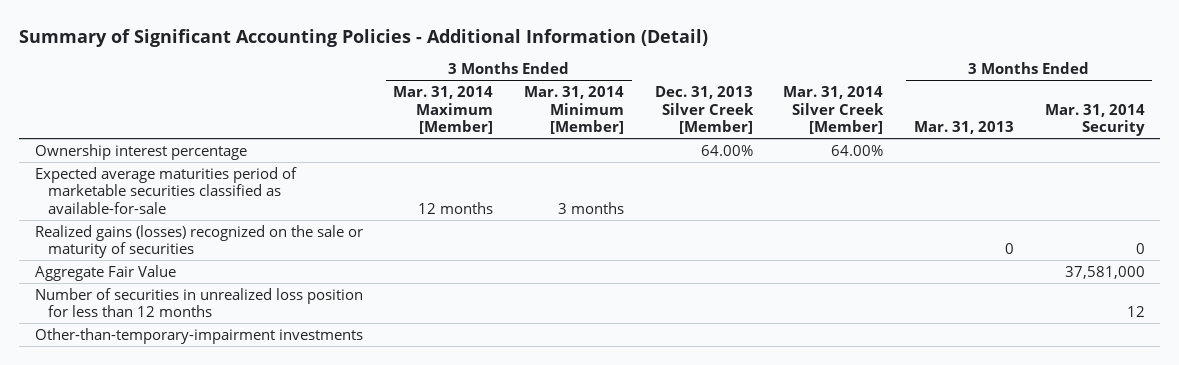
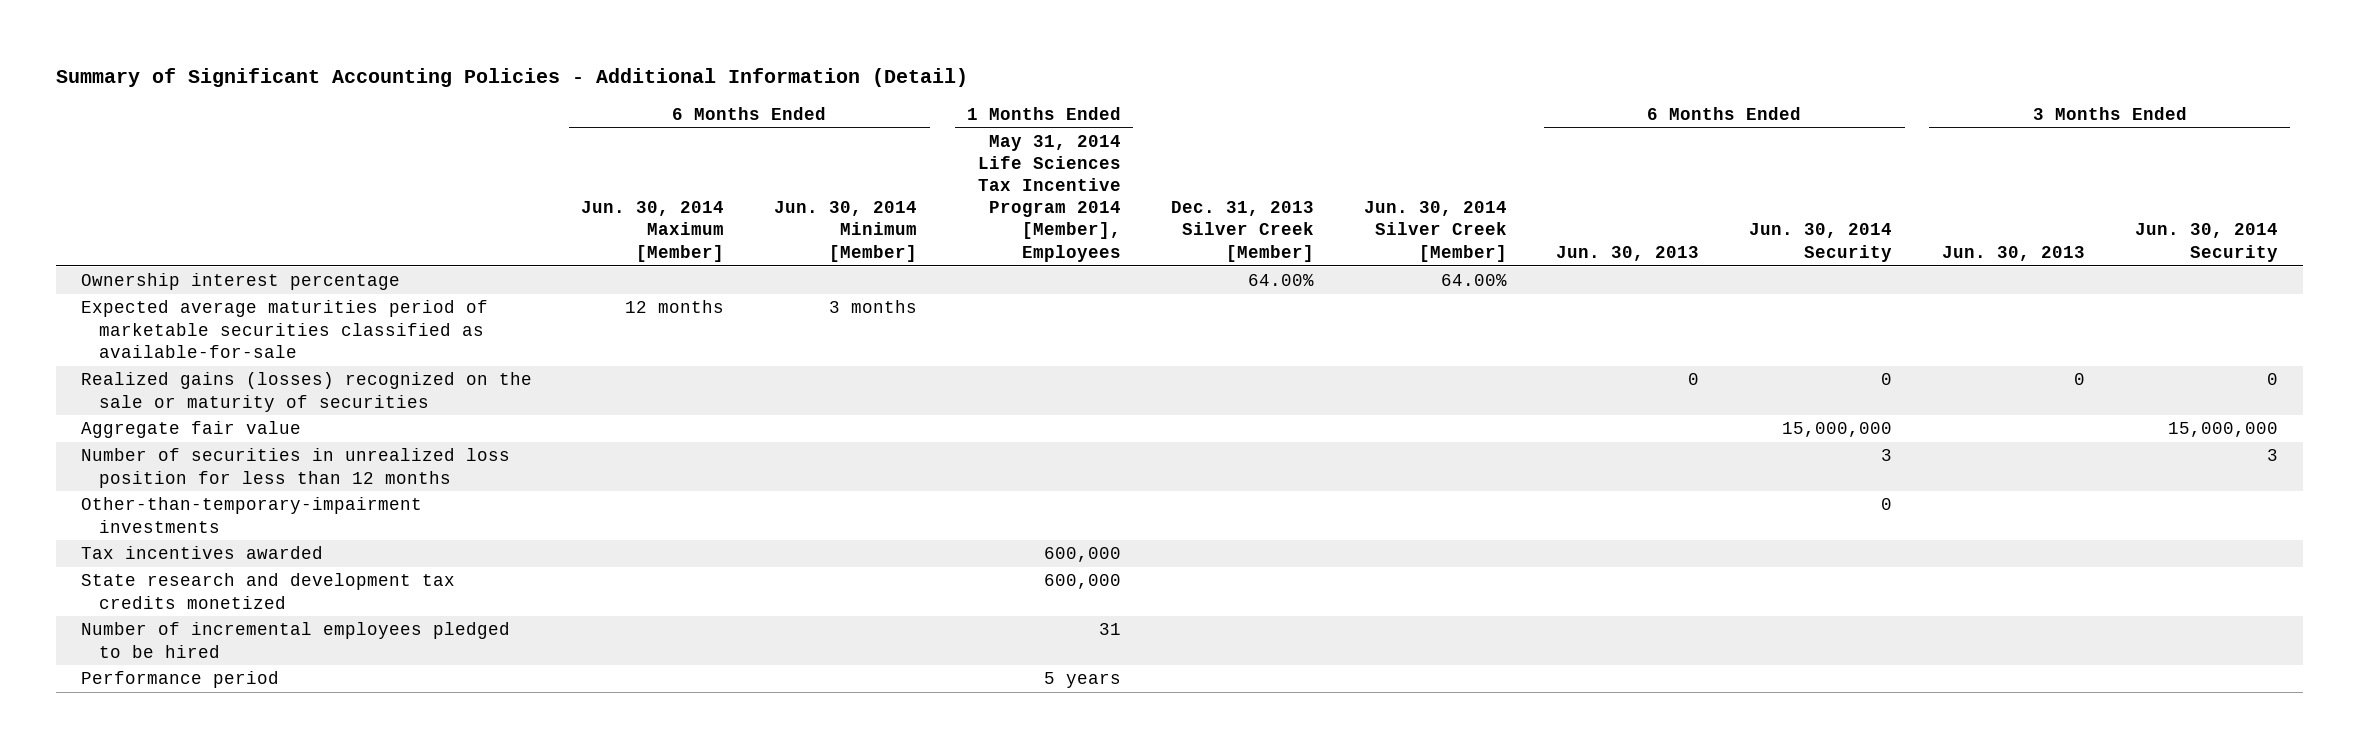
- | 3 Months Ended Mar. 31, 2014 Maximum [Member] | 3 Months Ended Mar. 31, 2014 Minimum [Member] | Dec. 31, 2013 Silver Creek [Member] | Mar. 31, 2014 Silver Creek [Member] | 3 Months Ended Mar. 31, 2013 | 3 Months Ended Mar. 31, 2014 Security
+ | 6 Months Ended Jun. 30, 2014 Maximum [Member] | 6 Months Ended Jun. 30, 2014 Minimum [Member] | 1 Months Ended May 31, 2014 Life Sciences Tax Incentive Program 2014 [Member], Employees | Dec. 31, 2013 Silver Creek [Member] | Jun. 30, 2014 Silver Creek [Member] | 6 Months Ended Jun. 30, 2013 | 6 Months Ended Jun. 30, 2014 Security | 3 Months Ended Jun. 30, 2013 | 3 Months Ended Jun. 30, 2014 Security
- Aggregate Fair Value | | | | | | 37,581,000
+ Aggregate fair value | | | | | | | 15,000,000 | | 15,000,000
+ Tax incentives awarded | | | 600,000 | | | | | |
+ State research and development tax credits monetized | | | 600,000 | | | | | |
+ Number of incremental employees pledged to be hired | | | 31 | | | | | |
+ Performance period | | | 5 years | | | | | |

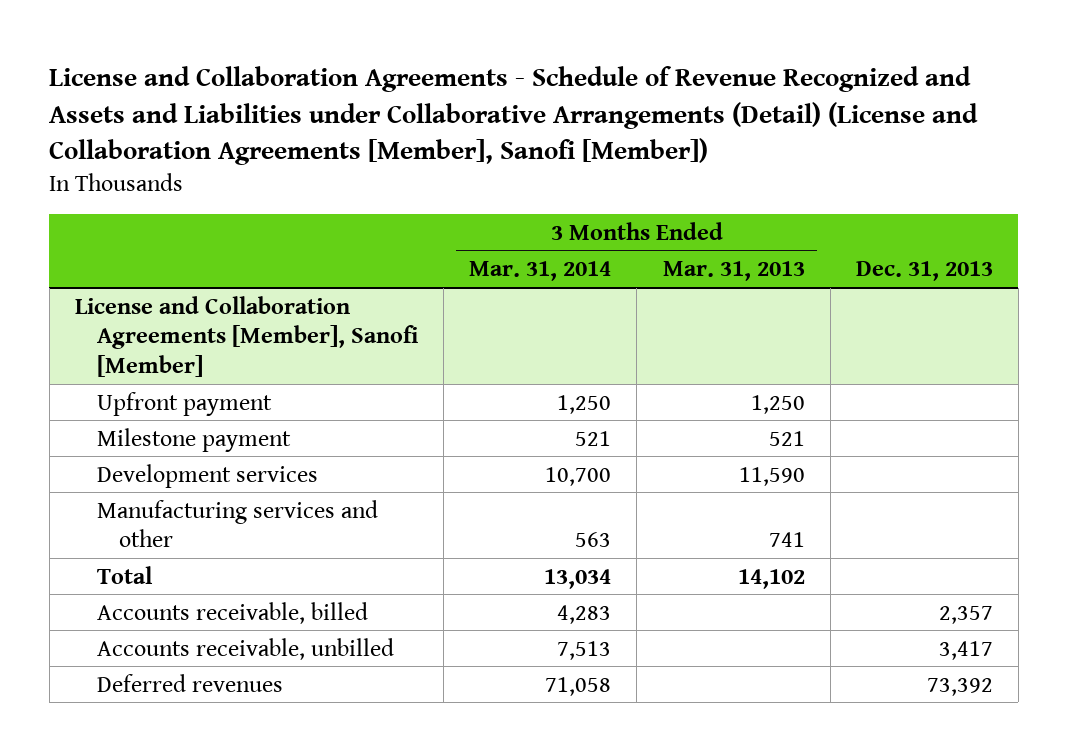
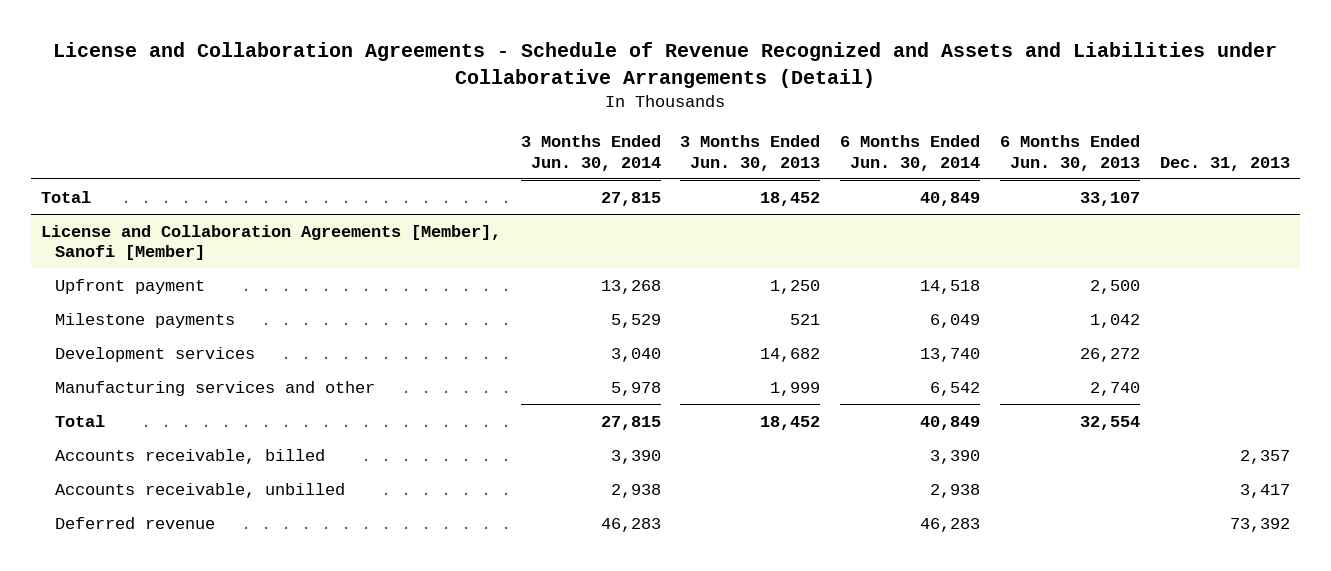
- License and Collaboration Agreements - Schedule of Revenue Recognized and Assets and Liabilities under Collaborative Arrangements (Detail) (License and Collaboration Agreements [Member], Sanofi [Member])
+ License and Collaboration Agreements - Schedule of Revenue Recognized and Assets and Liabilities under Collaborative Arrangements (Detail)
- | 3 Months Ended Mar. 31, 2014 | 3 Months Ended Mar. 31, 2013 | Dec. 31, 2013
+ | 3 Months Ended Jun. 30, 2014 | 3 Months Ended Jun. 30, 2013 | 6 Months Ended Jun. 30, 2014 | 6 Months Ended Jun. 30, 2013 | Dec. 31, 2013
+ Total | 27,815 | 18,452 | 40,849 | 33,107 |
@ License and Collaboration Agreements [Member], Sanofi [Member]
- Milestone payment | 521 | 521 |
+ Milestone payments | 5,529 | 521 | 6,049 | 1,042 |
- Deferred revenues | 71,058 | | 73,392
+ Deferred revenue | 46,283 | | 46,283 | | 73,392

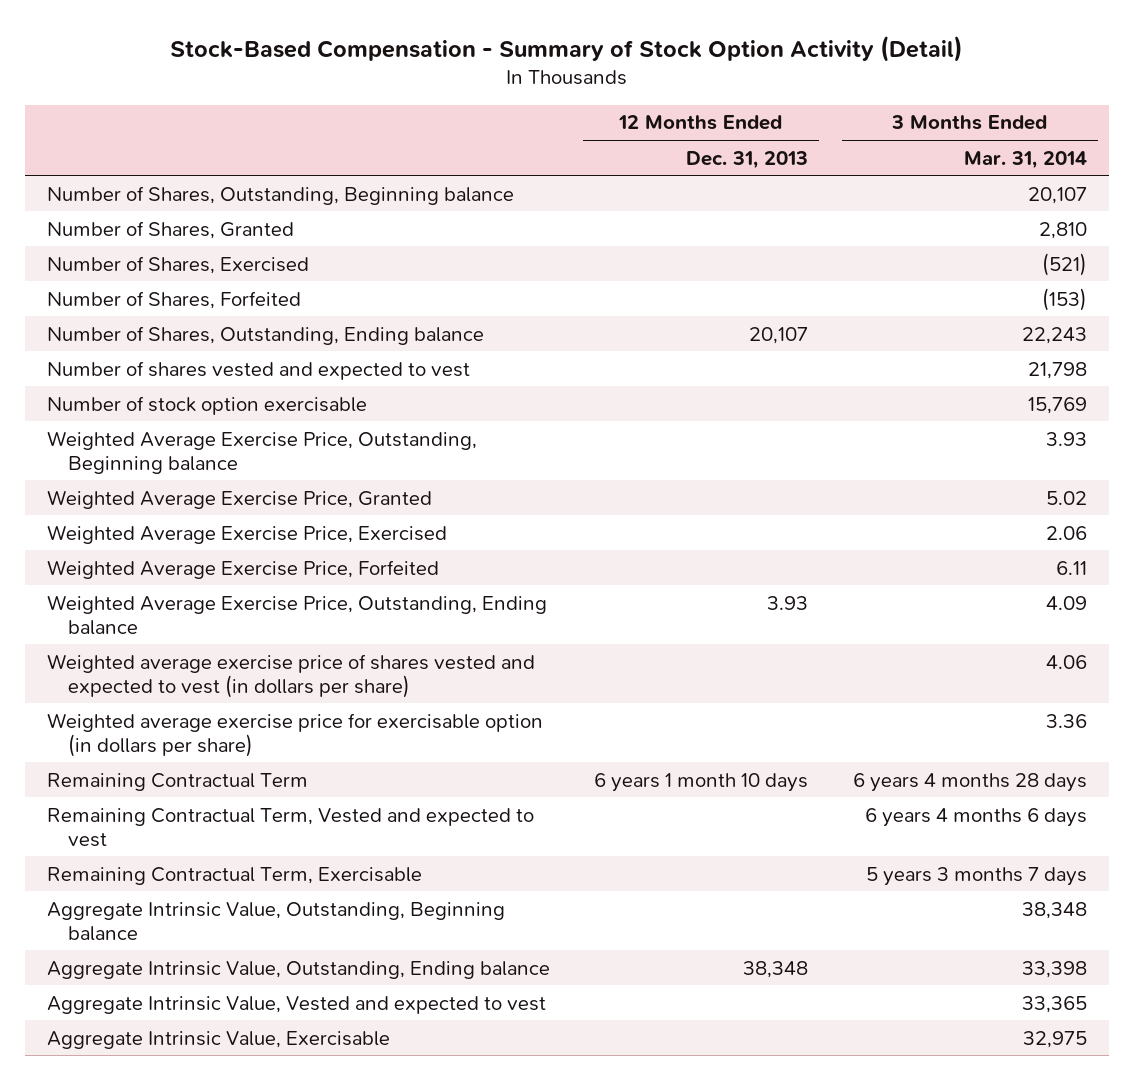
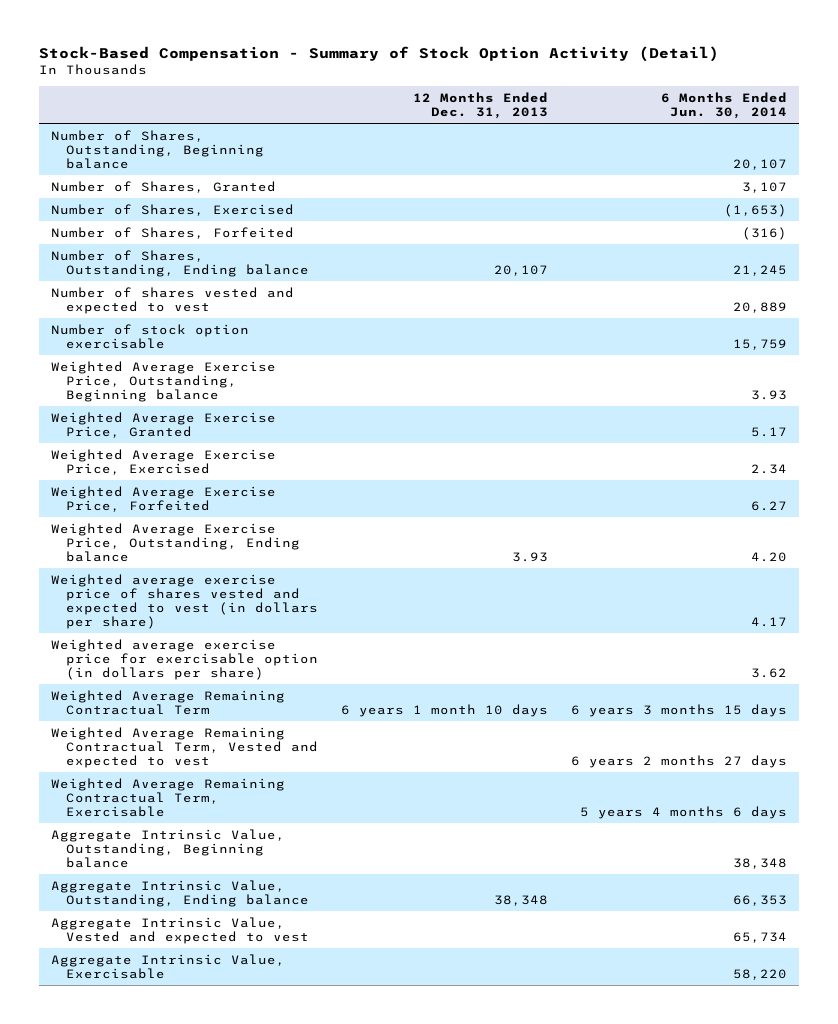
- | 12 Months Ended Dec. 31, 2013 | 3 Months Ended Mar. 31, 2014
+ | 12 Months Ended Dec. 31, 2013 | 6 Months Ended Jun. 30, 2014
- Remaining Contractual Term | 6 years 1 month 10 days | 6 years 4 months 28 days
- Remaining Contractual Term, Vested and expected to vest | | 6 years 4 months 6 days
- Remaining Contractual Term, Exercisable | | 5 years 3 months 7 days
+ Weighted Average Remaining Contractual Term | 6 years 1 month 10 days | 6 years 3 months 15 days
+ Weighted Average Remaining Contractual Term, Vested and expected to vest | | 6 years 2 months 27 days
+ Weighted Average Remaining Contractual Term, Exercisable | | 5 years 4 months 6 days

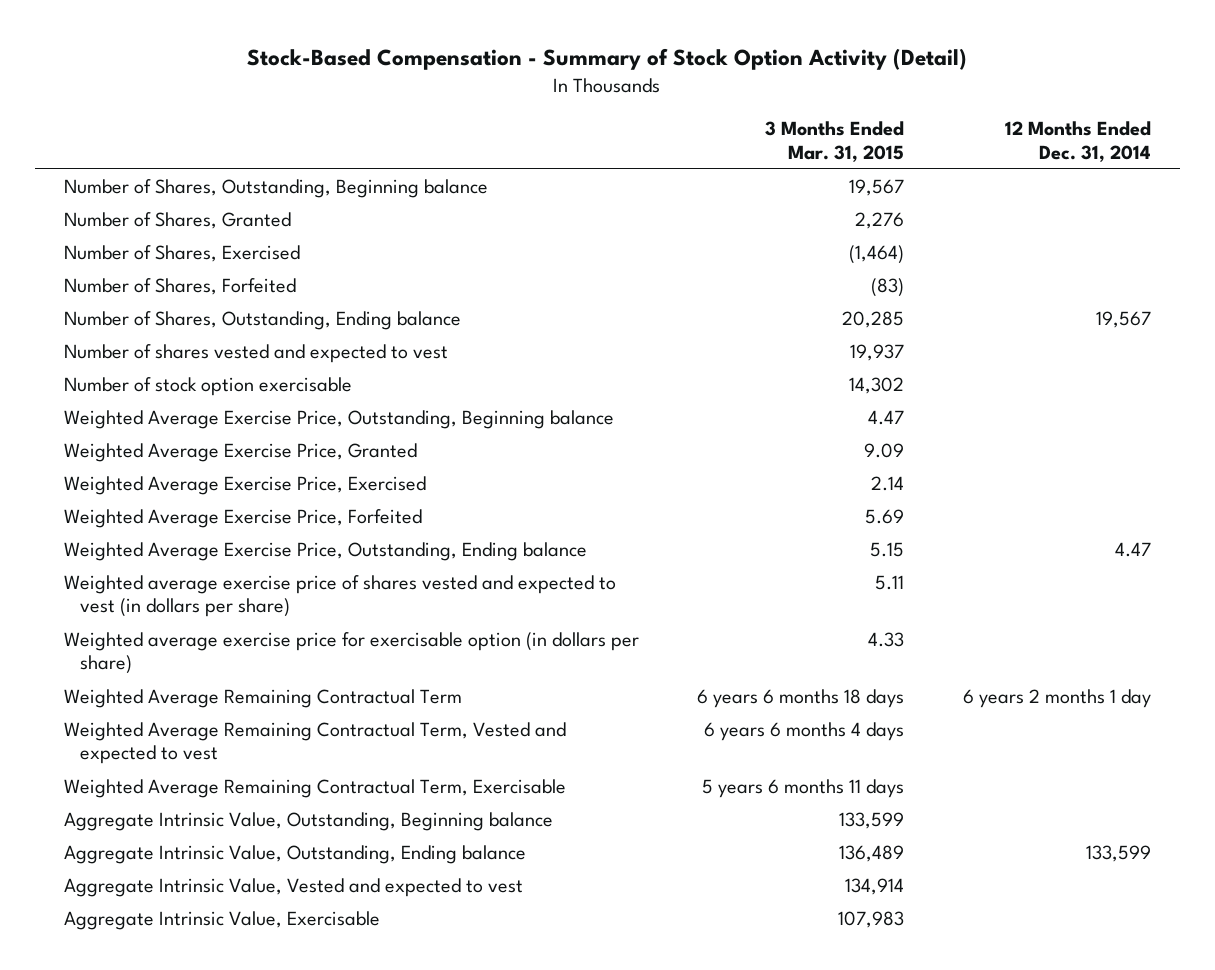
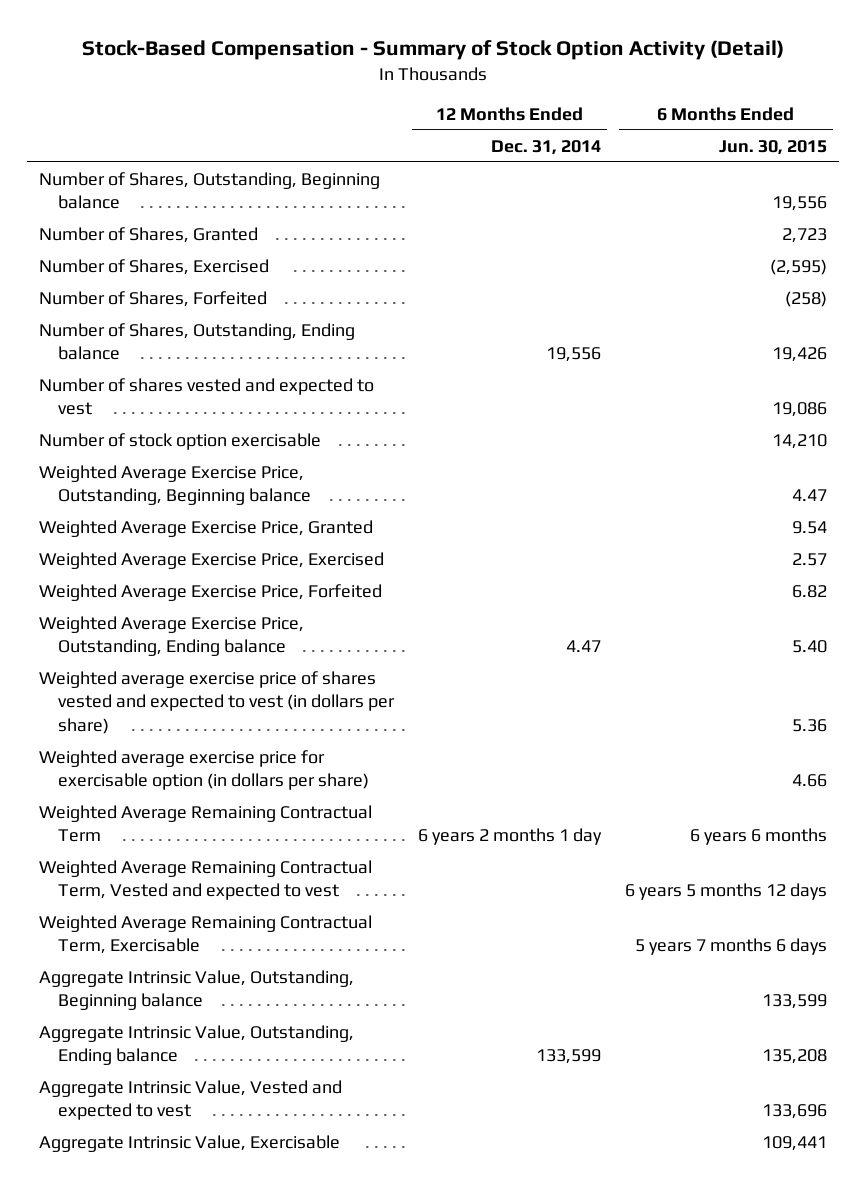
- | 3 Months Ended Mar. 31, 2015 | 12 Months Ended Dec. 31, 2014
+ | 12 Months Ended Dec. 31, 2014 | 6 Months Ended Jun. 30, 2015
- Number of Shares, Outstanding, Ending balance | 20,285 | 19,567
+ Number of Shares, Outstanding, Ending balance | 19,556 | 19,426

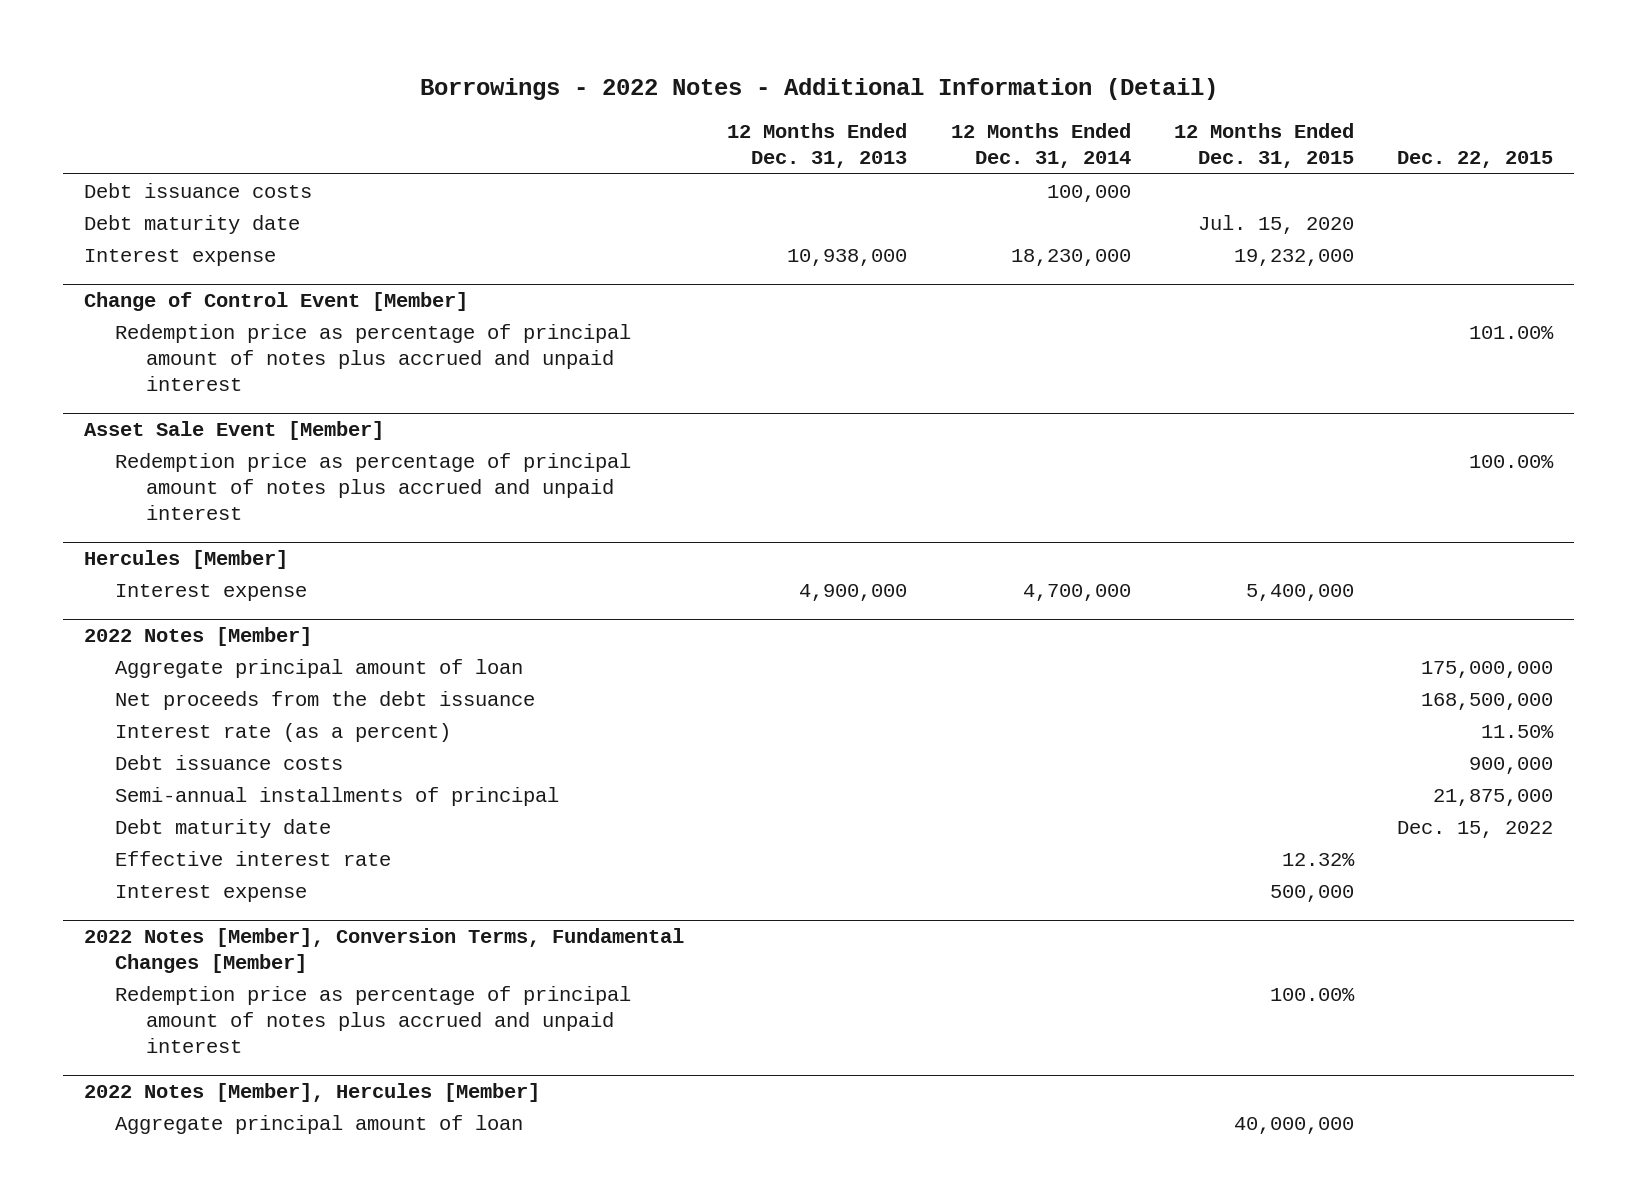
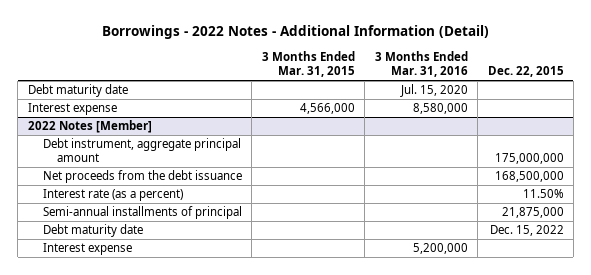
- | 12 Months Ended Dec. 31, 2013 | 12 Months Ended Dec. 31, 2014 | 12 Months Ended Dec. 31, 2015 | Dec. 22, 2015
+ | 3 Months Ended Mar. 31, 2015 | 3 Months Ended Mar. 31, 2016 | Dec. 22, 2015
- Debt issuance costs | | 100,000 | |
- Change of Control Event [Member]
- Redemption price as percentage of principal amount of notes plus accrued and unpaid interest | | | | 101.00%
- Asset Sale Event [Member]
- Redemption price as percentage of principal amount of notes plus accrued and unpaid interest | | | | 100.00%
- Hercules [Member]
- Interest expense | 4,900,000 | 4,700,000 | 5,400,000 |
@ 2022 Notes [Member]
- Aggregate principal amount of loan | | | | 175,000,000
+ Debt instrument, aggregate principal amount | | | 175,000,000
- Debt issuance costs | | | | 900,000
- Effective interest rate | | | 12.32% |
- 2022 Notes [Member], Conversion Terms, Fundamental Changes [Member]
- Redemption price as percentage of principal amount of notes plus accrued and unpaid interest | | | 100.00% |
- 2022 Notes [Member], Hercules [Member]
- Aggregate principal amount of loan | | | 40,000,000 |

